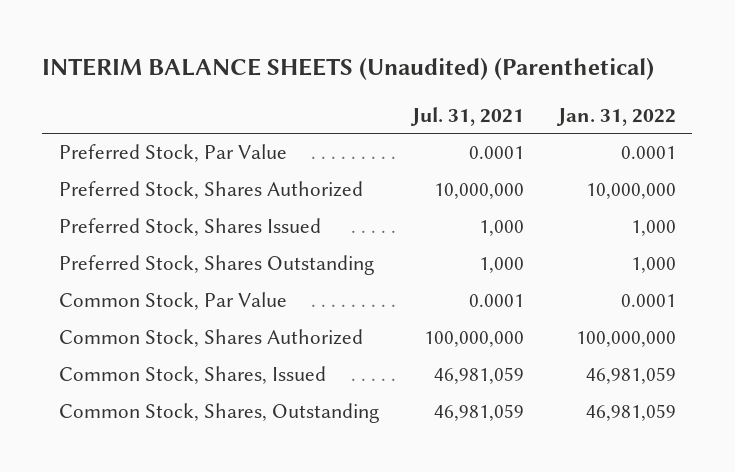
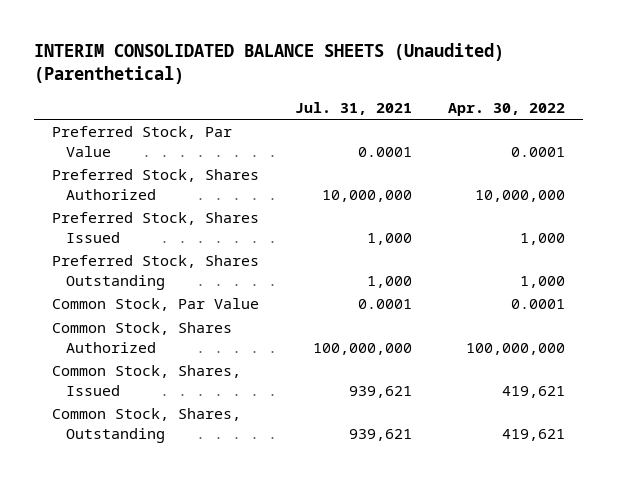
- INTERIM BALANCE SHEETS (Unaudited) (Parenthetical)
+ INTERIM CONSOLIDATED BALANCE SHEETS (Unaudited) (Parenthetical)
- | Jul. 31, 2021 | Jan. 31, 2022
+ | Jul. 31, 2021 | Apr. 30, 2022
- Common Stock, Shares, Issued | 46,981,059 | 46,981,059
- Common Stock, Shares, Outstanding | 46,981,059 | 46,981,059
+ Common Stock, Shares, Issued | 939,621 | 419,621
+ Common Stock, Shares, Outstanding | 939,621 | 419,621

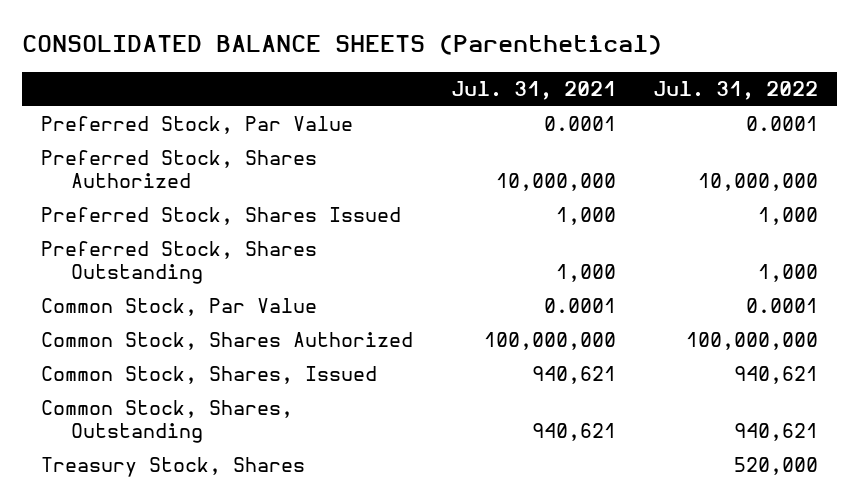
- INTERIM CONSOLIDATED BALANCE SHEETS (Unaudited) (Parenthetical)
+ CONSOLIDATED BALANCE SHEETS (Parenthetical)
- | Jul. 31, 2021 | Apr. 30, 2022
+ | Jul. 31, 2021 | Jul. 31, 2022
- Common Stock, Shares, Issued | 939,621 | 419,621
- Common Stock, Shares, Outstanding | 939,621 | 419,621
+ Common Stock, Shares, Issued | 940,621 | 940,621
+ Common Stock, Shares, Outstanding | 940,621 | 940,621
+ Treasury Stock, Shares | | 520,000

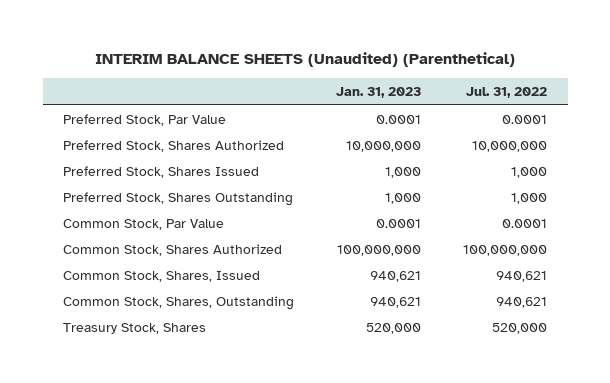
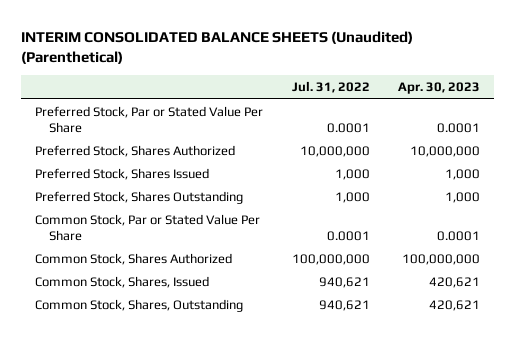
- INTERIM BALANCE SHEETS (Unaudited) (Parenthetical)
+ INTERIM CONSOLIDATED BALANCE SHEETS (Unaudited) (Parenthetical)
- | Jan. 31, 2023 | Jul. 31, 2022
+ | Jul. 31, 2022 | Apr. 30, 2023
- Preferred Stock, Par Value | 0.0001 | 0.0001
+ Preferred Stock, Par or Stated Value Per Share | 0.0001 | 0.0001
- Common Stock, Par Value | 0.0001 | 0.0001
+ Common Stock, Par or Stated Value Per Share | 0.0001 | 0.0001
- Treasury Stock, Shares | 520,000 | 520,000

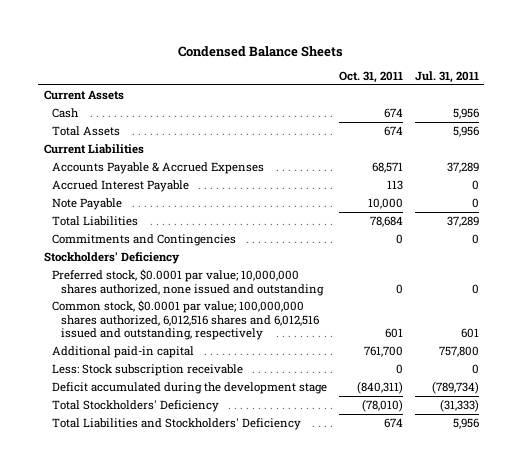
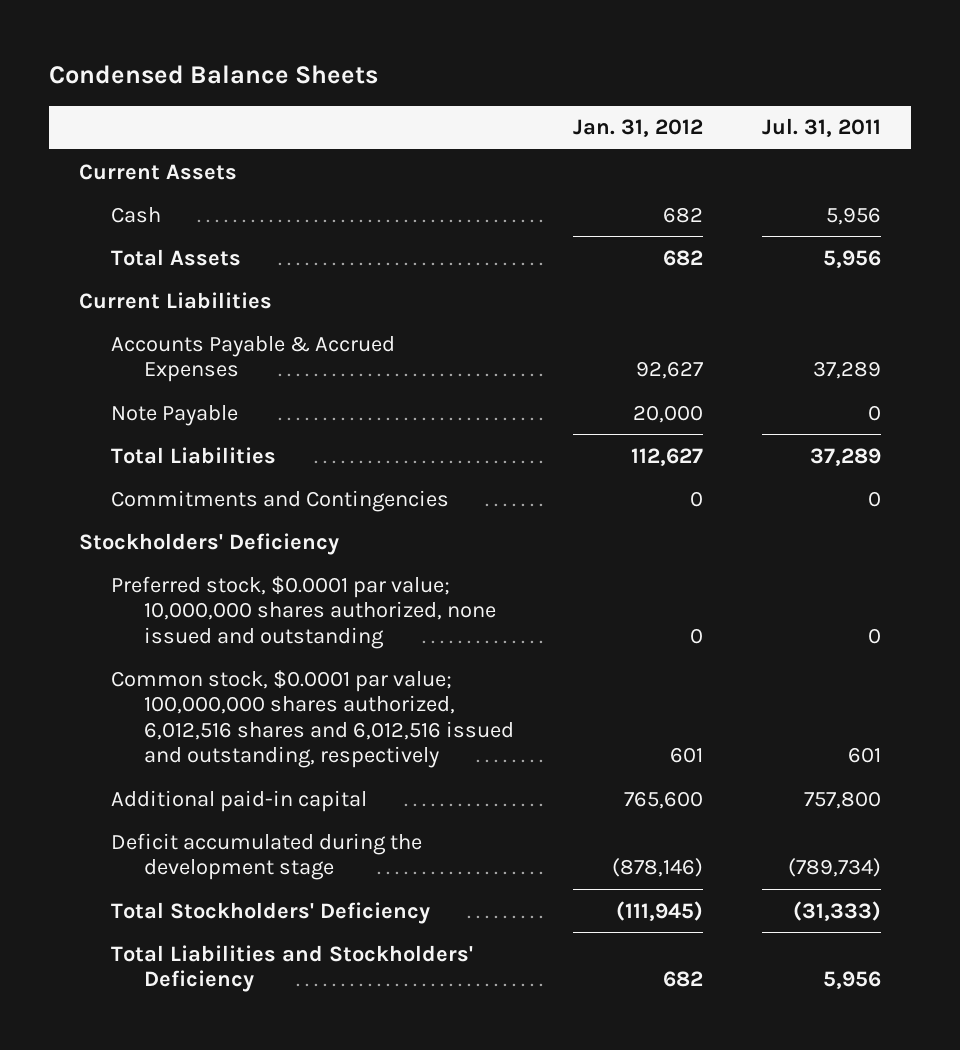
- | Oct. 31, 2011 | Jul. 31, 2011
+ | Jan. 31, 2012 | Jul. 31, 2011
- Accrued Interest Payable | 113 | 0
- Less: Stock subscription receivable | 0 | 0

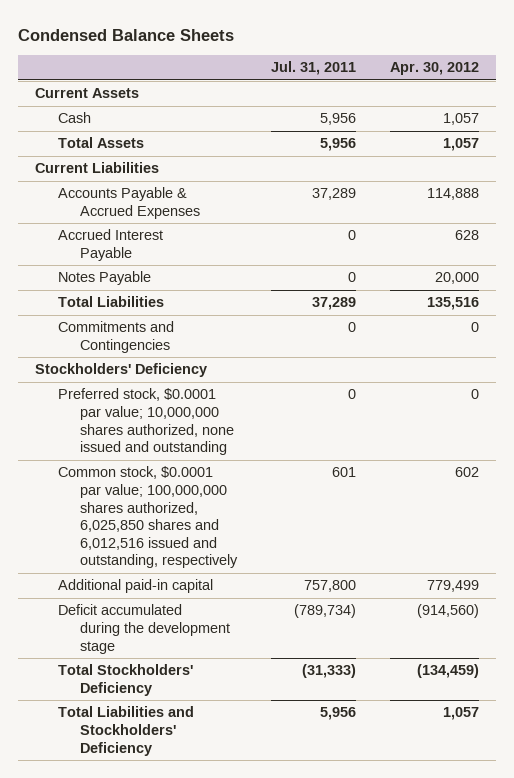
- | Jan. 31, 2012 | Jul. 31, 2011
+ | Jul. 31, 2011 | Apr. 30, 2012
- Note Payable | 20,000 | 0
+ Accrued Interest Payable | 0 | 628
+ Notes Payable | 0 | 20,000
- Common stock, $0.0001 par value; 100,000,000 shares authorized, 6,012,516 shares and 6,012,516 issued and outstanding, respectively | 601 | 601
+ Common stock, $0.0001 par value; 100,000,000 shares authorized, 6,025,850 shares and 6,012,516 issued and outstanding, respectively | 601 | 602

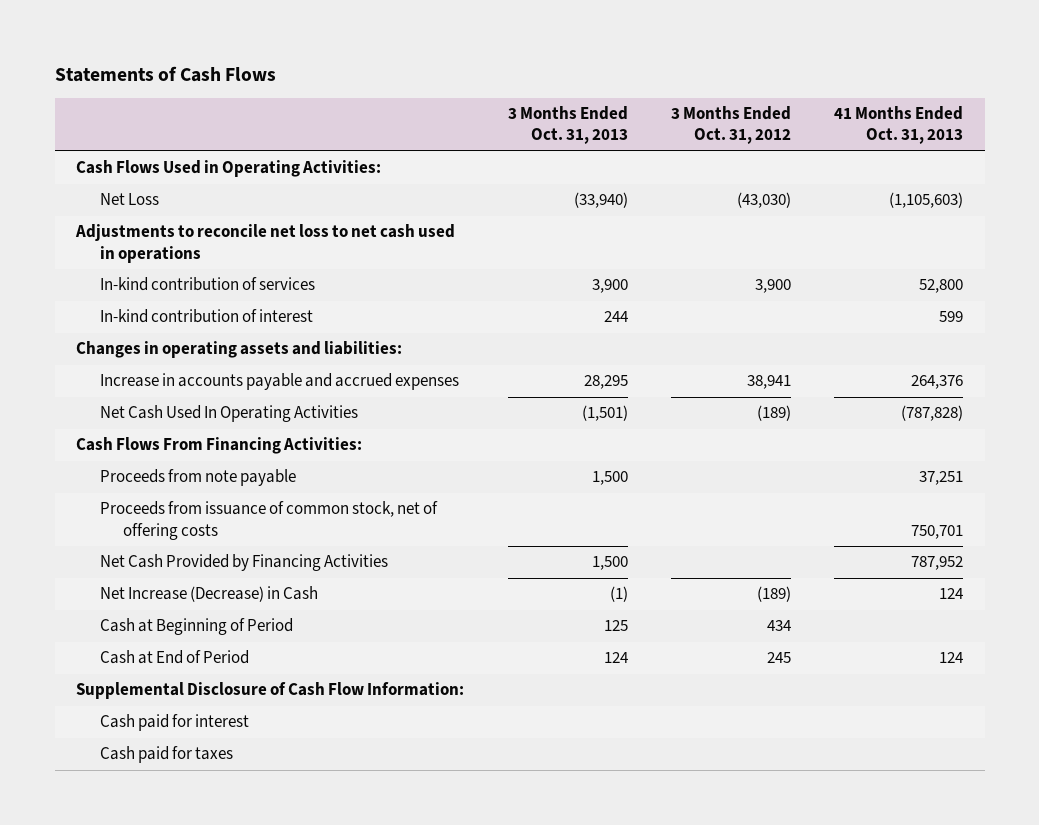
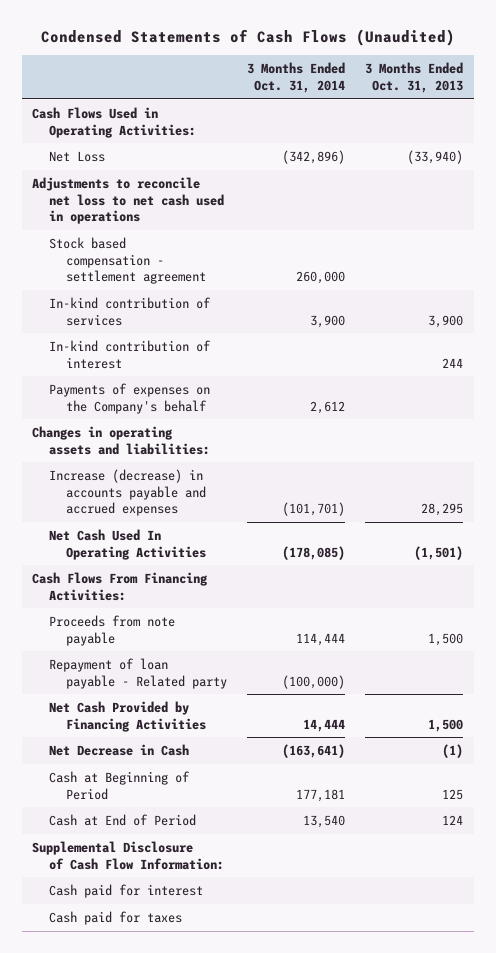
- Statements of Cash Flows
+ Condensed Statements of Cash Flows (Unaudited)
- | 3 Months Ended Oct. 31, 2013 | 3 Months Ended Oct. 31, 2012 | 41 Months Ended Oct. 31, 2013
+ | 3 Months Ended Oct. 31, 2014 | 3 Months Ended Oct. 31, 2013
+ Stock based compensation - settlement agreement | 260,000 |
+ Payments of expenses on the Company's behalf | 2,612 |
- Increase in accounts payable and accrued expenses | 28,295 | 38,941 | 264,376
+ Increase (decrease) in accounts payable and accrued expenses | (101,701) | 28,295
- Proceeds from issuance of common stock, net of offering costs | | | 750,701
+ Repayment of loan payable - Related party | (100,000) |
- Net Increase (Decrease) in Cash | (1) | (189) | 124
+ Net Decrease in Cash | (163,641) | (1)

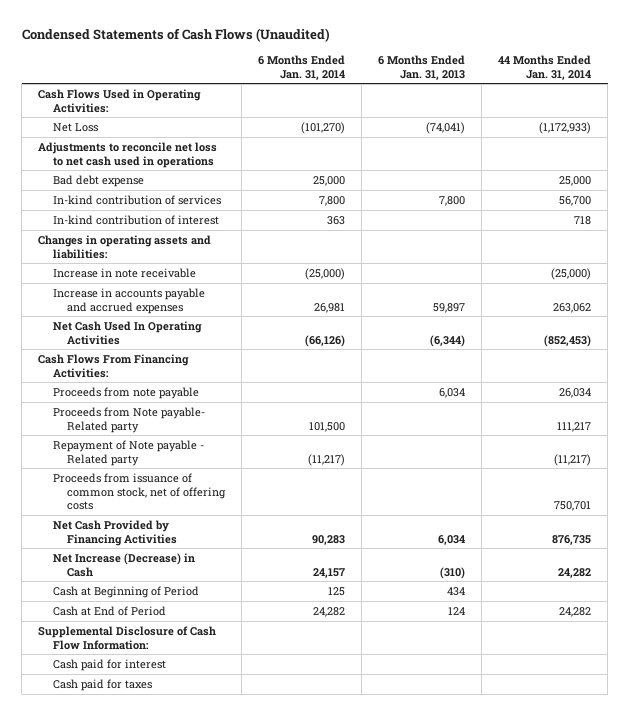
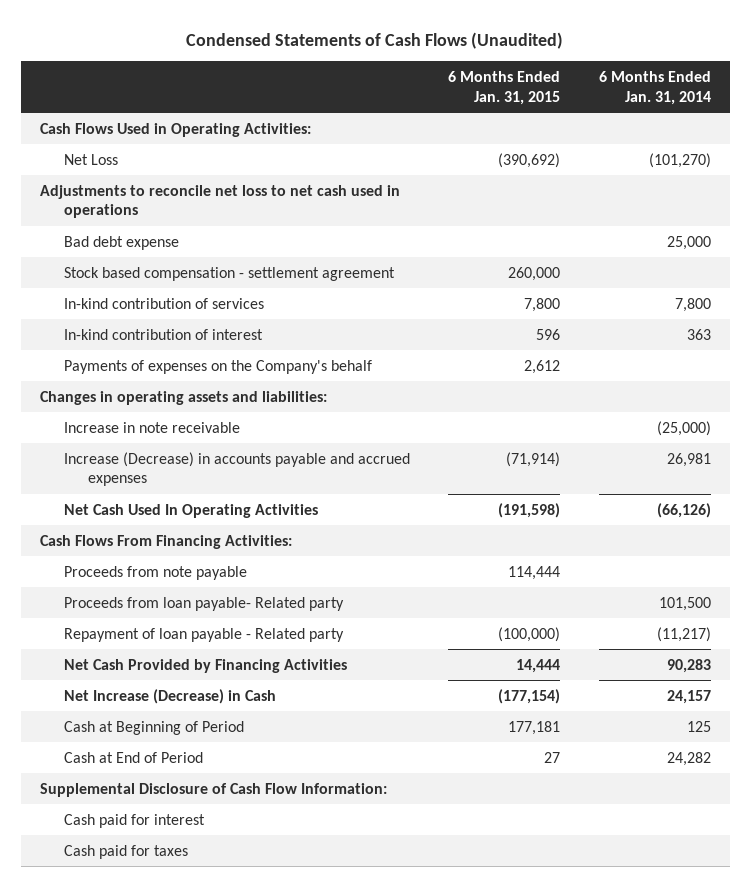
- | 6 Months Ended Jan. 31, 2014 | 6 Months Ended Jan. 31, 2013 | 44 Months Ended Jan. 31, 2014
+ | 6 Months Ended Jan. 31, 2015 | 6 Months Ended Jan. 31, 2014
+ Stock based compensation - settlement agreement | 260,000 |
+ Payments of expenses on the Company's behalf | 2,612 |
- Increase in accounts payable and accrued expenses | 26,981 | 59,897 | 263,062
+ Increase (Decrease) in accounts payable and accrued expenses | (71,914) | 26,981
- Proceeds from Note payable- Related party | 101,500 | | 111,217
- Repayment of Note payable - Related party | (11,217) | | (11,217)
- Proceeds from issuance of common stock, net of offering costs | | | 750,701
+ Proceeds from loan payable- Related party | | 101,500
+ Repayment of loan payable - Related party | (100,000) | (11,217)

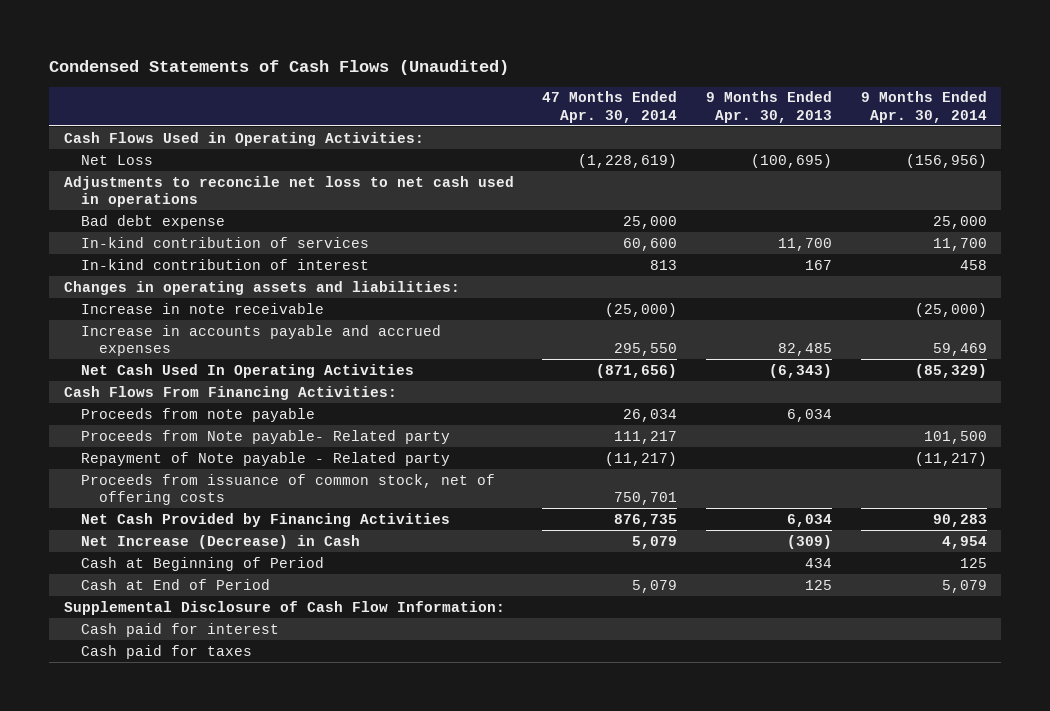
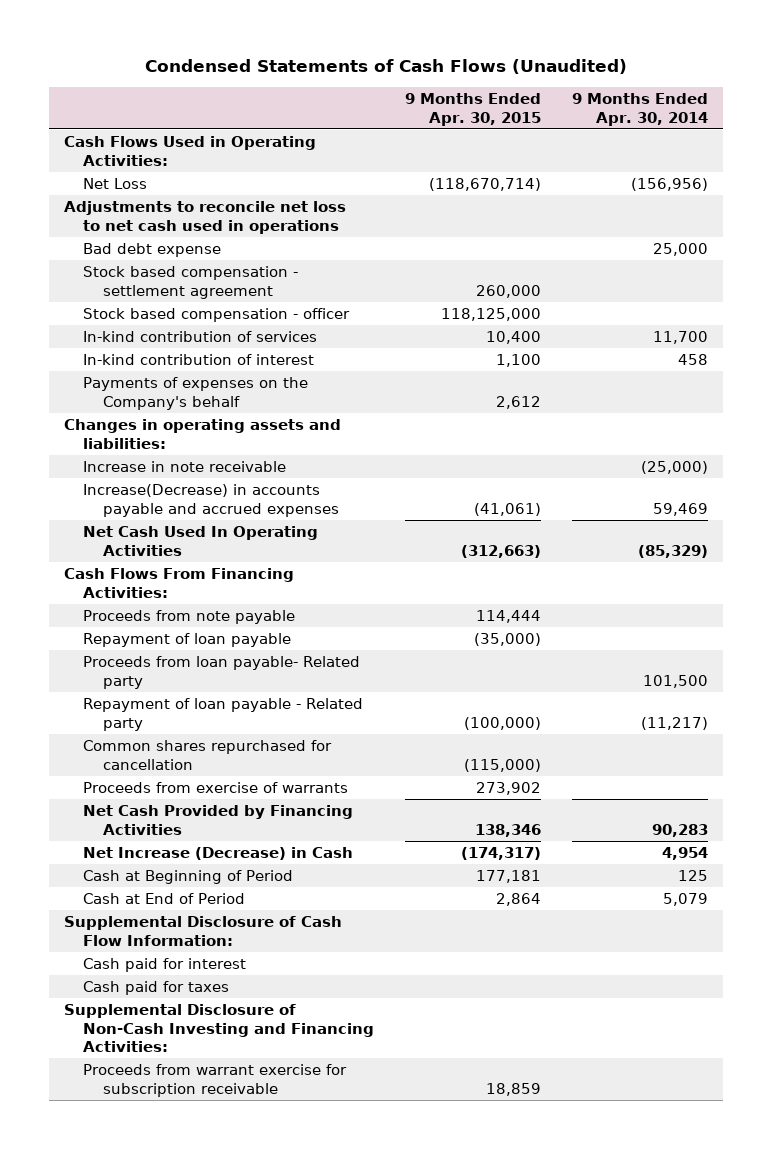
- | 47 Months Ended Apr. 30, 2014 | 9 Months Ended Apr. 30, 2013 | 9 Months Ended Apr. 30, 2014
+ | 9 Months Ended Apr. 30, 2015 | 9 Months Ended Apr. 30, 2014
+ Stock based compensation - settlement agreement | 260,000 |
+ Stock based compensation - officer | 118,125,000 |
+ Payments of expenses on the Company's behalf | 2,612 |
- Increase in accounts payable and accrued expenses | 295,550 | 82,485 | 59,469
+ Increase(Decrease) in accounts payable and accrued expenses | (41,061) | 59,469
- Proceeds from Note payable- Related party | 111,217 | | 101,500
- Repayment of Note payable - Related party | (11,217) | | (11,217)
- Proceeds from issuance of common stock, net of offering costs | 750,701 | |
+ Repayment of loan payable | (35,000) |
+ Proceeds from loan payable- Related party | | 101,500
+ Repayment of loan payable - Related party | (100,000) | (11,217)
+ Common shares repurchased for cancellation | (115,000) |
+ Proceeds from exercise of warrants | 273,902 |
+ Supplemental Disclosure of Non-Cash Investing and Financing Activities:
+ Proceeds from warrant exercise for subscription receivable | 18,859 |

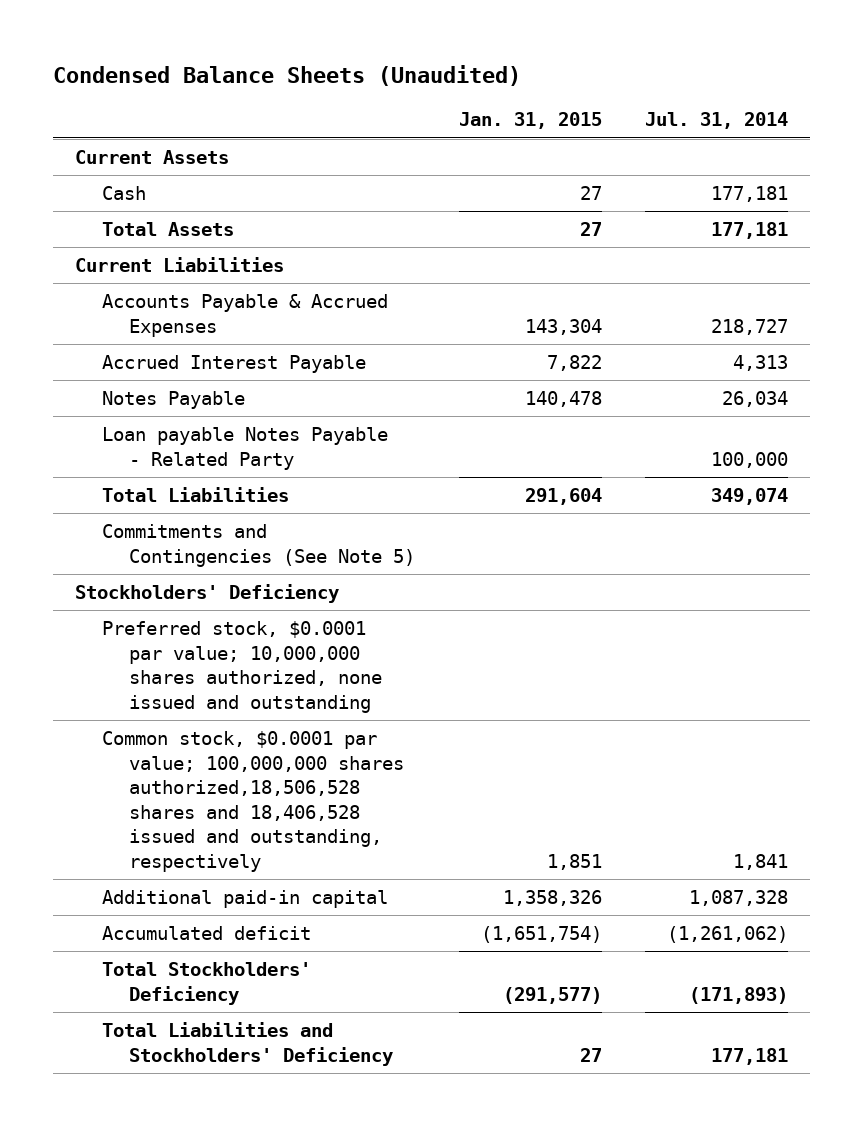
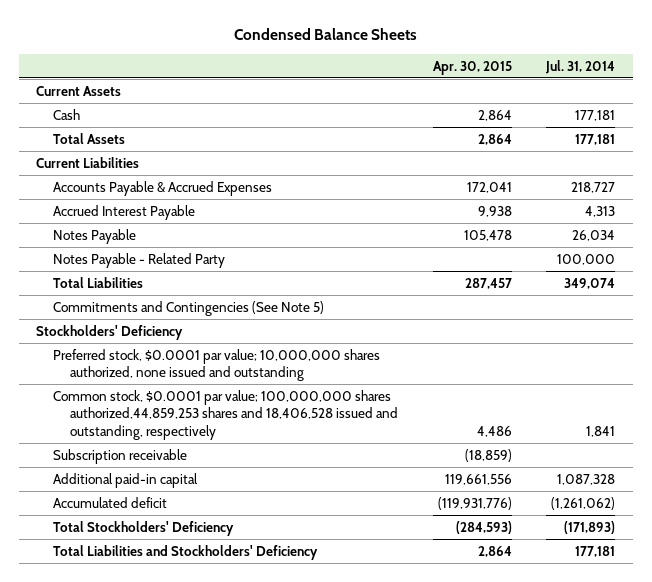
- Condensed Balance Sheets (Unaudited)
+ Condensed Balance Sheets
- | Jan. 31, 2015 | Jul. 31, 2014
+ | Apr. 30, 2015 | Jul. 31, 2014
- Loan payable Notes Payable - Related Party | | 100,000
+ Notes Payable - Related Party | | 100,000
- Common stock, $0.0001 par value; 100,000,000 shares authorized,18,506,528 shares and 18,406,528 issued and outstanding, respectively | 1,851 | 1,841
+ Common stock, $0.0001 par value; 100,000,000 shares authorized,44,859,253 shares and 18,406,528 issued and outstanding, respectively | 4,486 | 1,841
+ Subscription receivable | (18,859) |

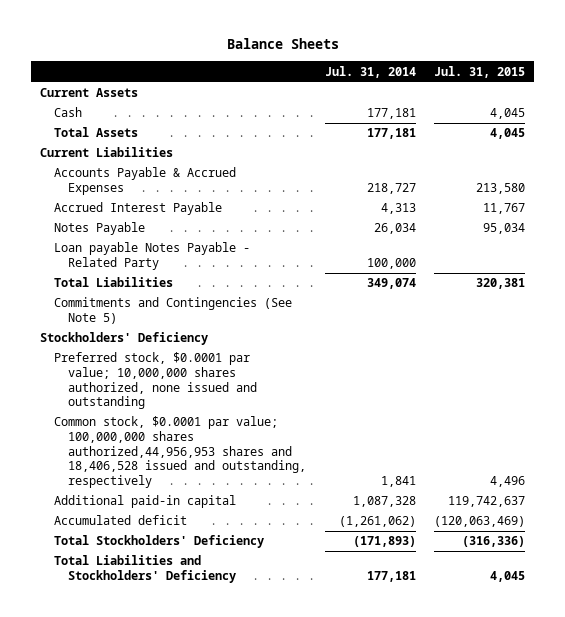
- Condensed Balance Sheets
+ Balance Sheets
- | Apr. 30, 2015 | Jul. 31, 2014
+ | Jul. 31, 2014 | Jul. 31, 2015
- Notes Payable - Related Party | | 100,000
+ Loan payable Notes Payable - Related Party | 100,000 |
- Common stock, $0.0001 par value; 100,000,000 shares authorized,44,859,253 shares and 18,406,528 issued and outstanding, respectively | 4,486 | 1,841
- Subscription receivable | (18,859) |
+ Common stock, $0.0001 par value; 100,000,000 shares authorized,44,956,953 shares and 18,406,528 issued and outstanding, respectively | 1,841 | 4,496

